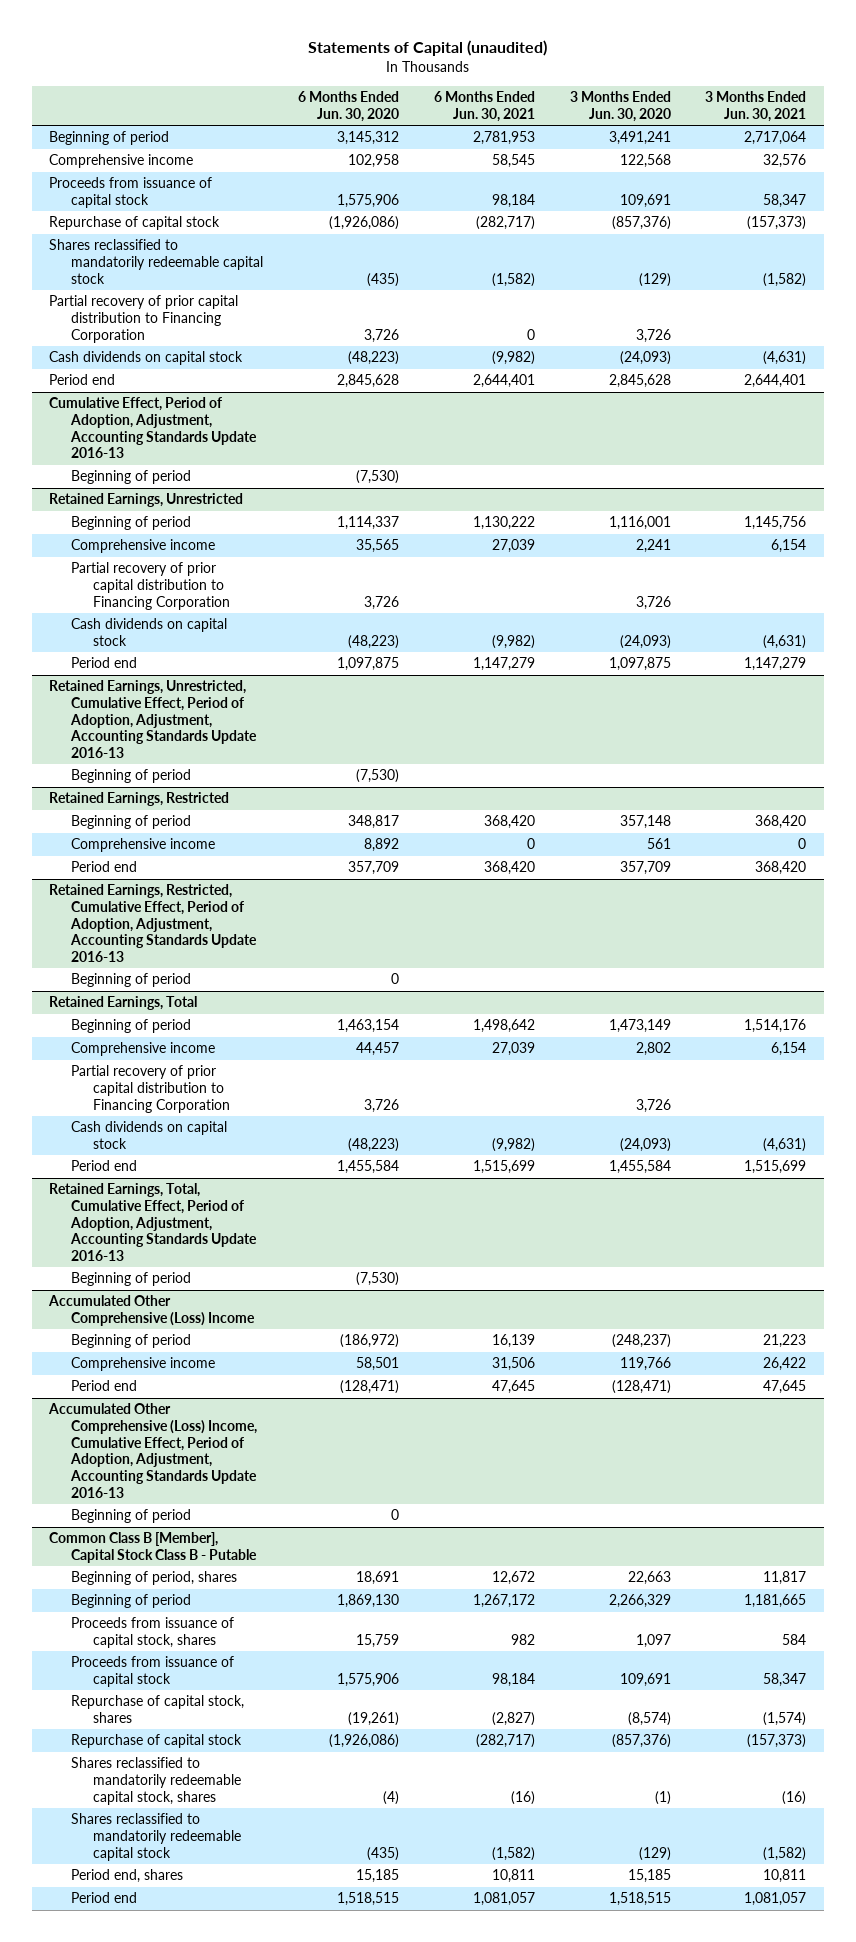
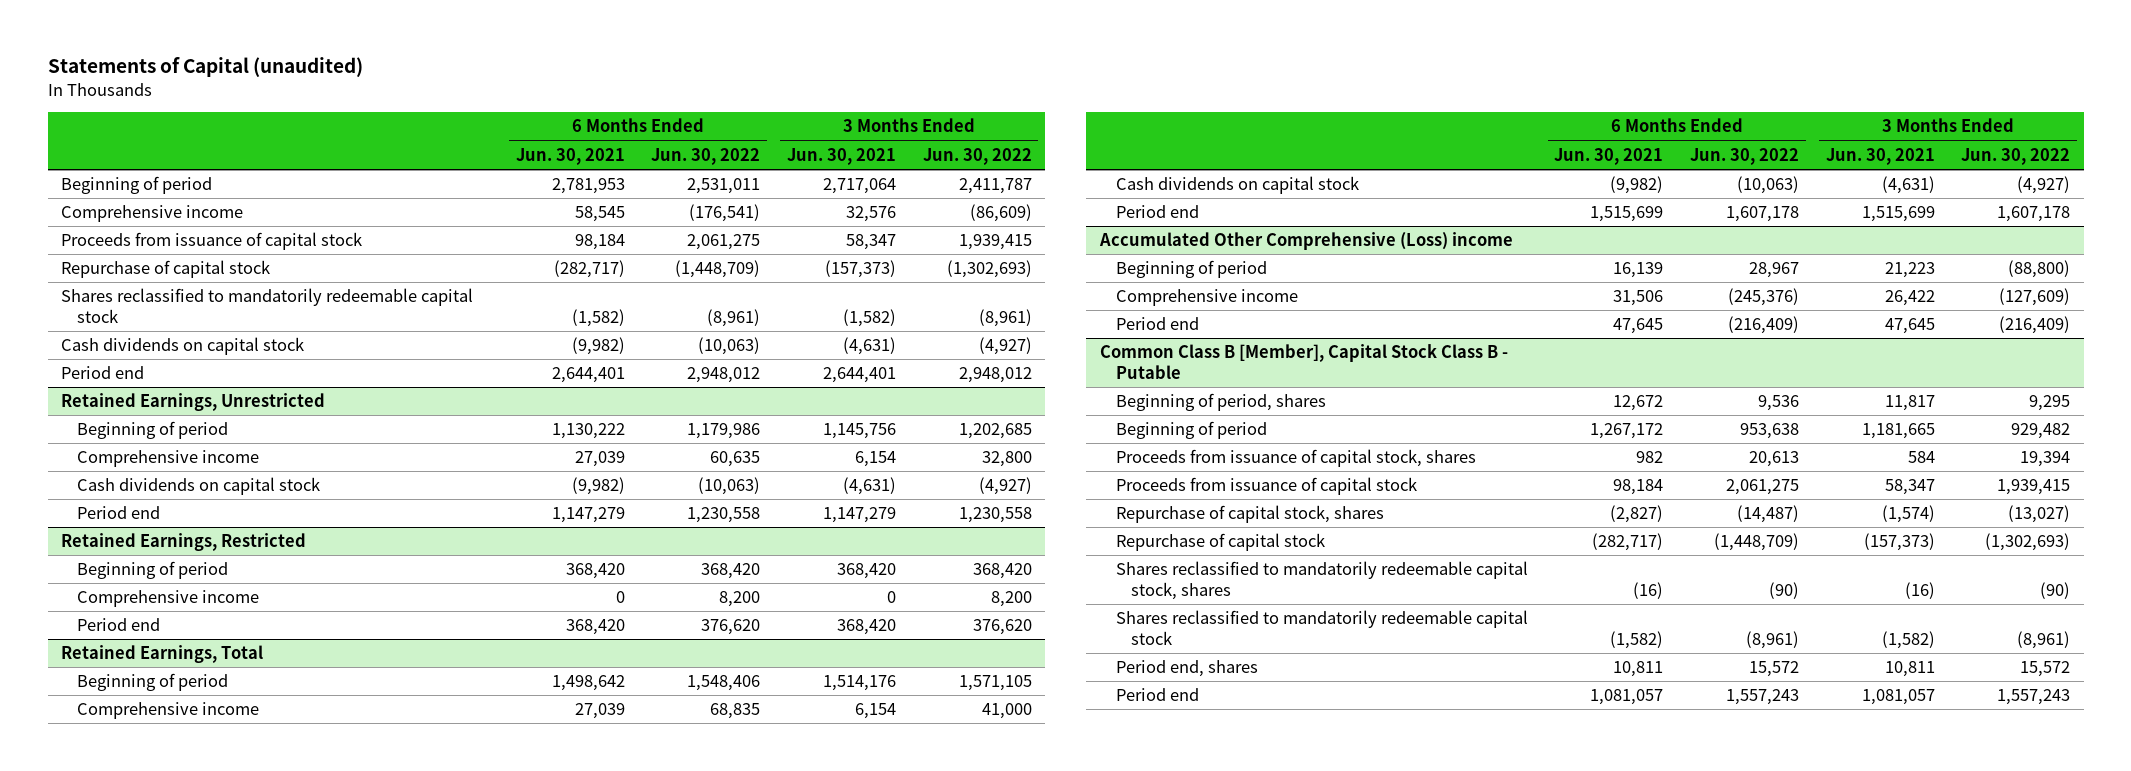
- | 6 Months Ended Jun. 30, 2020 | 6 Months Ended Jun. 30, 2021 | 3 Months Ended Jun. 30, 2020 | 3 Months Ended Jun. 30, 2021
+ | 6 Months Ended Jun. 30, 2021 | 6 Months Ended Jun. 30, 2022 | 3 Months Ended Jun. 30, 2021 | 3 Months Ended Jun. 30, 2022
- Partial recovery of prior capital distribution to Financing Corporation | 3,726 | 0 | 3,726 |
- Cumulative Effect, Period of Adoption, Adjustment, Accounting Standards Update 2016-13
- Beginning of period | (7,530) | | |
@ Retained Earnings, Unrestricted
- Partial recovery of prior capital distribution to Financing Corporation | 3,726 | | 3,726 |
- Retained Earnings, Unrestricted, Cumulative Effect, Period of Adoption, Adjustment, Accounting Standards Update 2016-13
- Beginning of period | (7,530) | | |
- Retained Earnings, Restricted, Cumulative Effect, Period of Adoption, Adjustment, Accounting Standards Update 2016-13
- Beginning of period | 0 | | |
@ Retained Earnings, Total
- Partial recovery of prior capital distribution to Financing Corporation | 3,726 | | 3,726 |
- Retained Earnings, Total, Cumulative Effect, Period of Adoption, Adjustment, Accounting Standards Update 2016-13
- Beginning of period | (7,530) | | |
- Accumulated Other Comprehensive (Loss) Income
+ Accumulated Other Comprehensive (Loss) income
- Accumulated Other Comprehensive (Loss) Income, Cumulative Effect, Period of Adoption, Adjustment, Accounting Standards Update 2016-13
- Beginning of period | 0 | | |

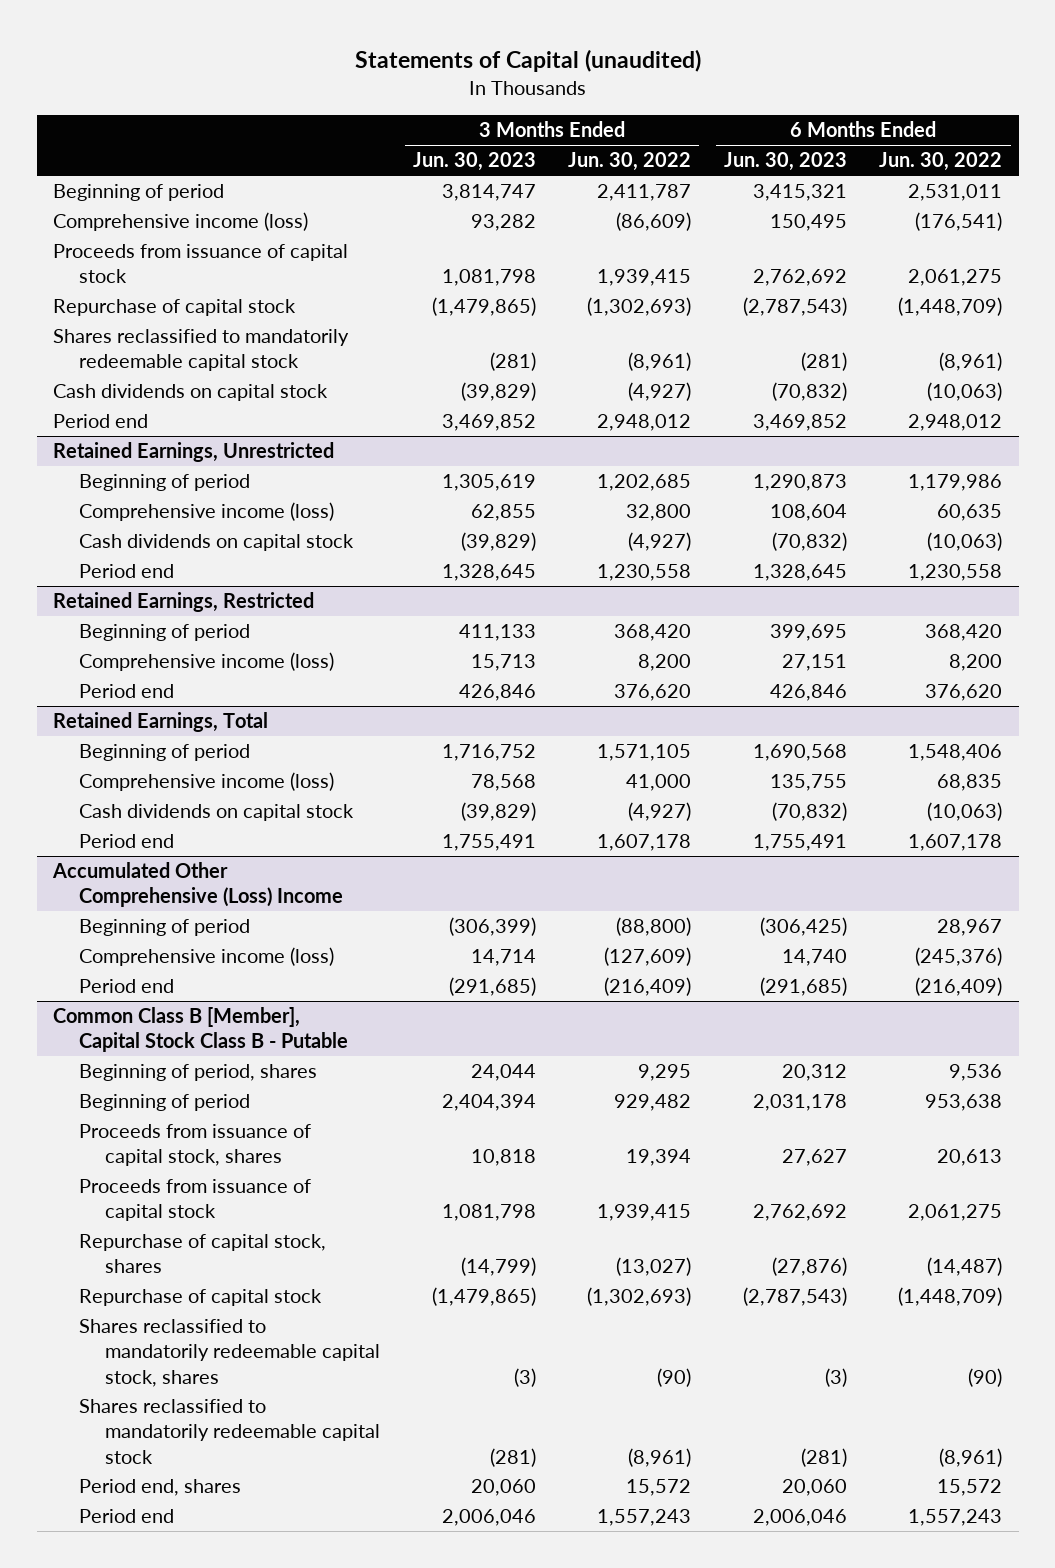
- | 6 Months Ended Jun. 30, 2021 | 6 Months Ended Jun. 30, 2022 | 3 Months Ended Jun. 30, 2021 | 3 Months Ended Jun. 30, 2022
+ | 3 Months Ended Jun. 30, 2023 | 3 Months Ended Jun. 30, 2022 | 6 Months Ended Jun. 30, 2023 | 6 Months Ended Jun. 30, 2022
- Comprehensive income | 58,545 | (176,541) | 32,576 | (86,609)
+ Comprehensive income (loss) | 93,282 | (86,609) | 150,495 | (176,541)
@ Retained Earnings, Unrestricted
- Comprehensive income | 27,039 | 60,635 | 6,154 | 32,800
+ Comprehensive income (loss) | 62,855 | 32,800 | 108,604 | 60,635
@ Retained Earnings, Restricted
- Comprehensive income | 0 | 8,200 | 0 | 8,200
+ Comprehensive income (loss) | 15,713 | 8,200 | 27,151 | 8,200
@ Retained Earnings, Total
- Comprehensive income | 27,039 | 68,835 | 6,154 | 41,000
+ Comprehensive income (loss) | 78,568 | 41,000 | 135,755 | 68,835
- Accumulated Other Comprehensive (Loss) income
+ Accumulated Other Comprehensive (Loss) Income
- Comprehensive income | 31,506 | (245,376) | 26,422 | (127,609)
+ Comprehensive income (loss) | 14,714 | (127,609) | 14,740 | (245,376)

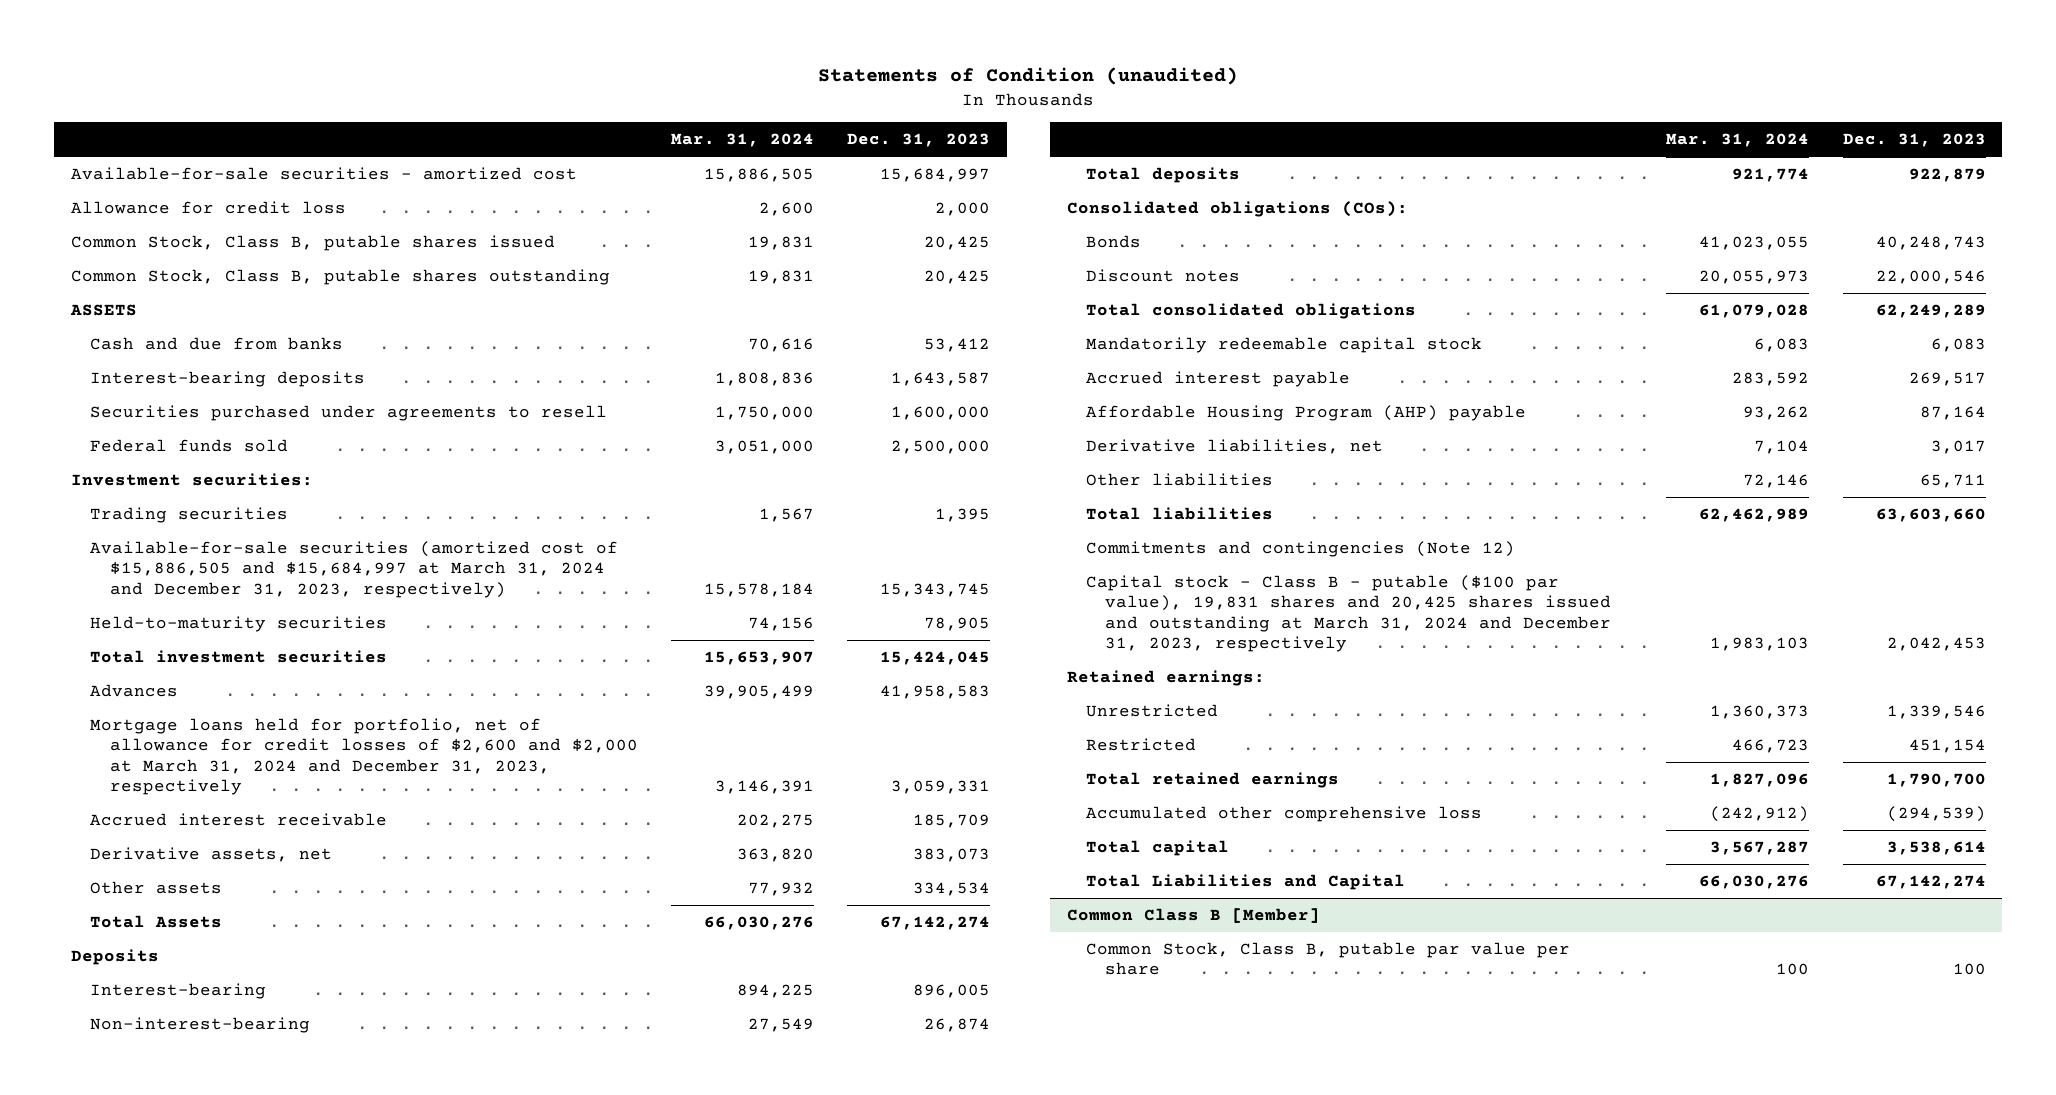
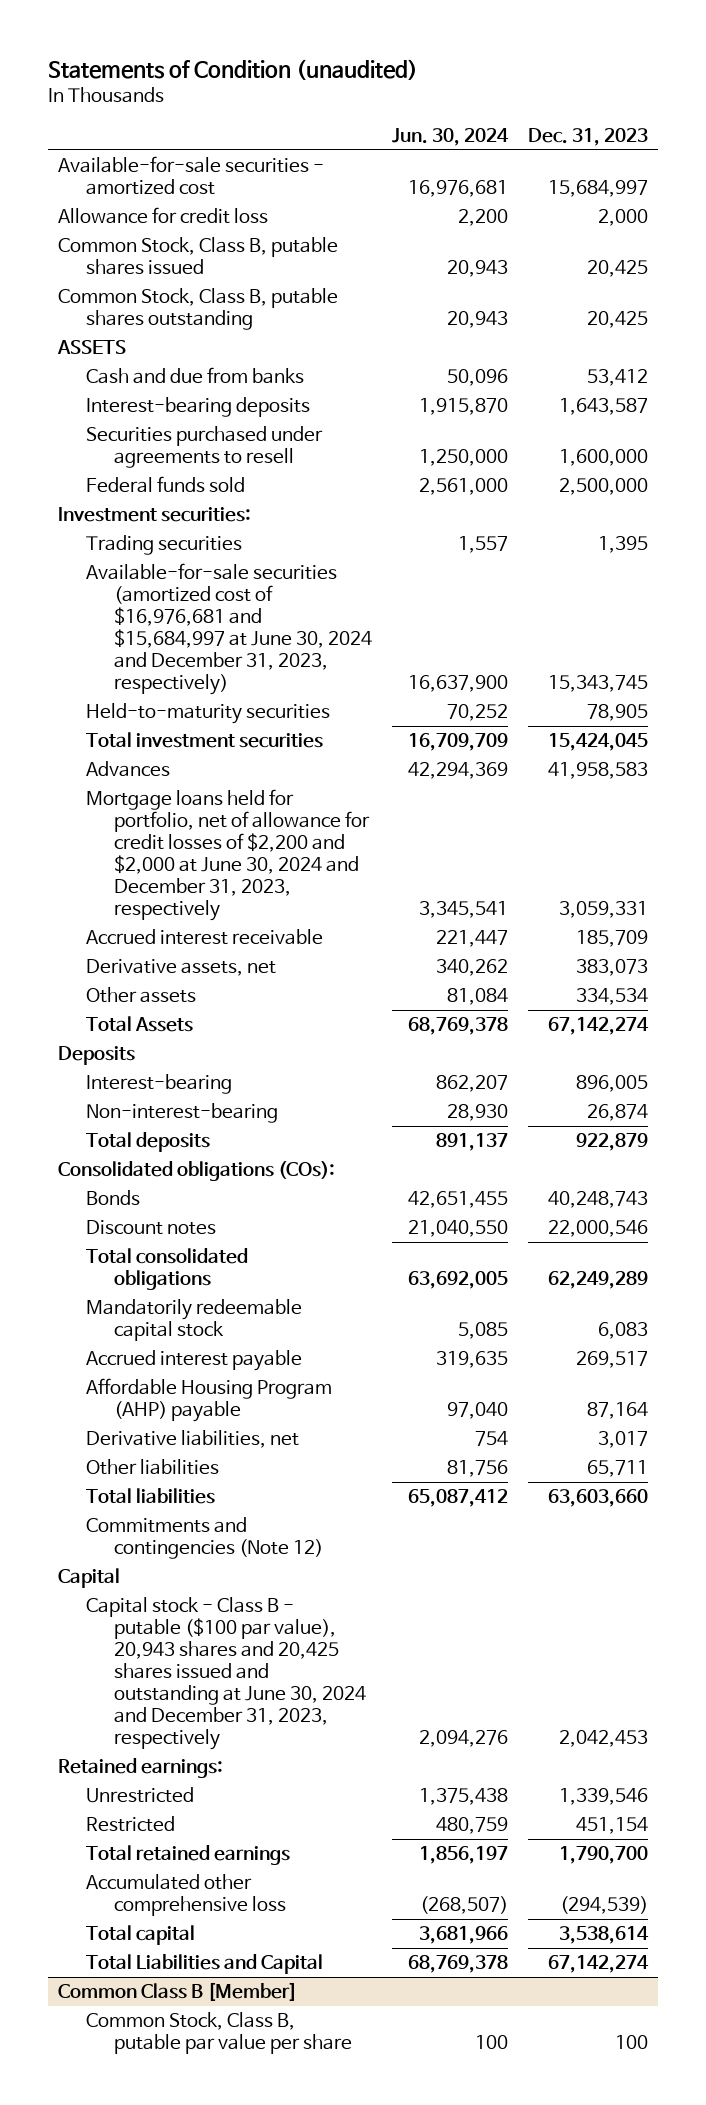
- | Mar. 31, 2024 | Dec. 31, 2023
+ | Jun. 30, 2024 | Dec. 31, 2023
- Available-for-sale securities (amortized cost of $15,886,505 and $15,684,997 at March 31, 2024 and December 31, 2023, respectively) | 15,578,184 | 15,343,745
+ Available-for-sale securities (amortized cost of $16,976,681 and $15,684,997 at June 30, 2024 and December 31, 2023, respectively) | 16,637,900 | 15,343,745
- Mortgage loans held for portfolio, net of allowance for credit losses of $2,600 and $2,000 at March 31, 2024 and December 31, 2023, respectively | 3,146,391 | 3,059,331
+ Mortgage loans held for portfolio, net of allowance for credit losses of $2,200 and $2,000 at June 30, 2024 and December 31, 2023, respectively | 3,345,541 | 3,059,331
- Capital stock - Class B - putable ($100 par value), 19,831 shares and 20,425 shares issued and outstanding at March 31, 2024 and December 31, 2023, respectively | 1,983,103 | 2,042,453
+ Capital
+ Capital stock - Class B - putable ($100 par value), 20,943 shares and 20,425 shares issued and outstanding at June 30, 2024 and December 31, 2023, respectively | 2,094,276 | 2,042,453

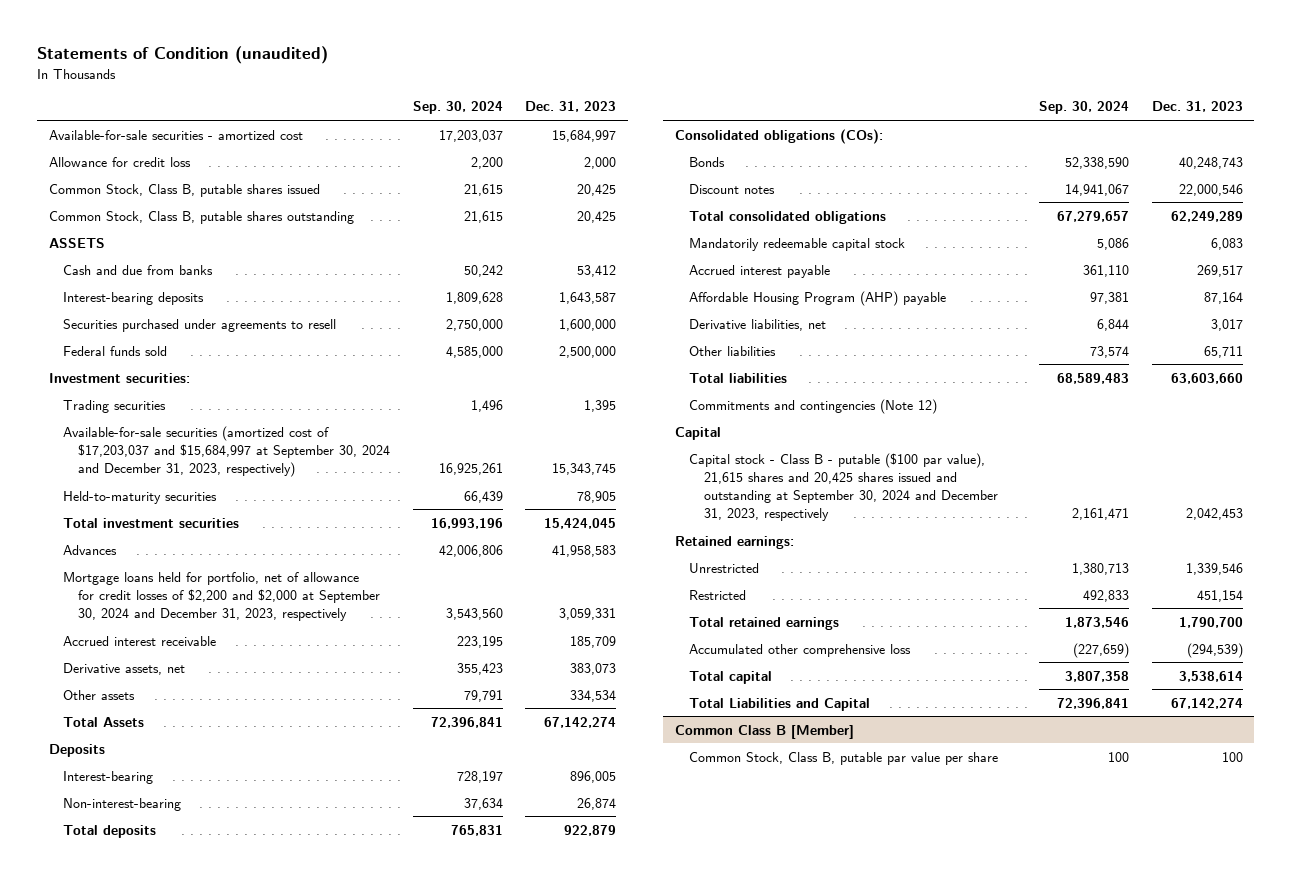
- | Jun. 30, 2024 | Dec. 31, 2023
+ | Sep. 30, 2024 | Dec. 31, 2023
- Available-for-sale securities (amortized cost of $16,976,681 and $15,684,997 at June 30, 2024 and December 31, 2023, respectively) | 16,637,900 | 15,343,745
+ Available-for-sale securities (amortized cost of $17,203,037 and $15,684,997 at September 30, 2024 and December 31, 2023, respectively) | 16,925,261 | 15,343,745
- Mortgage loans held for portfolio, net of allowance for credit losses of $2,200 and $2,000 at June 30, 2024 and December 31, 2023, respectively | 3,345,541 | 3,059,331
+ Mortgage loans held for portfolio, net of allowance for credit losses of $2,200 and $2,000 at September 30, 2024 and December 31, 2023, respectively | 3,543,560 | 3,059,331
- Capital stock - Class B - putable ($100 par value), 20,943 shares and 20,425 shares issued and outstanding at June 30, 2024 and December 31, 2023, respectively | 2,094,276 | 2,042,453
+ Capital stock - Class B - putable ($100 par value), 21,615 shares and 20,425 shares issued and outstanding at September 30, 2024 and December 31, 2023, respectively | 2,161,471 | 2,042,453

